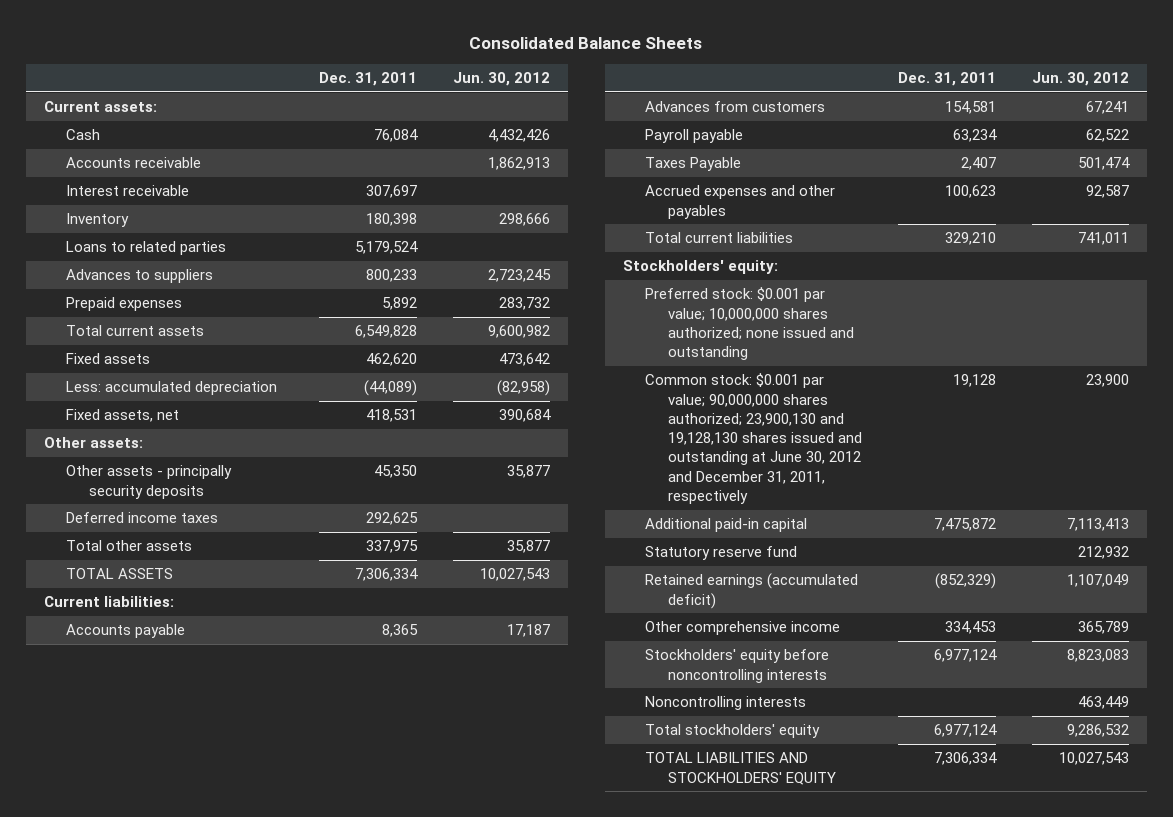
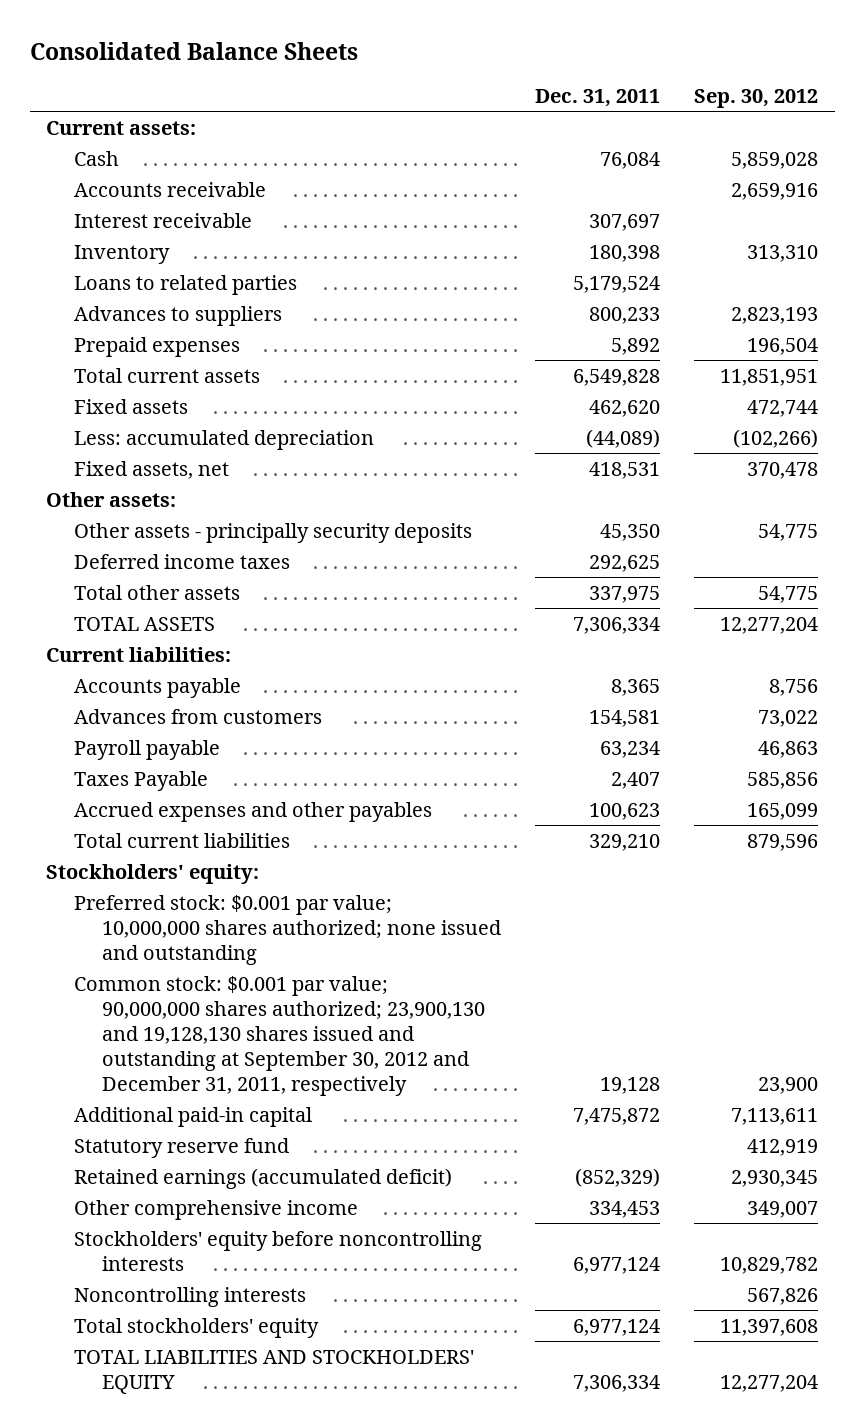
- | Dec. 31, 2011 | Jun. 30, 2012
+ | Dec. 31, 2011 | Sep. 30, 2012
- Common stock: $0.001 par value; 90,000,000 shares authorized; 23,900,130 and 19,128,130 shares issued and outstanding at June 30, 2012 and December 31, 2011, respectively | 19,128 | 23,900
+ Common stock: $0.001 par value; 90,000,000 shares authorized; 23,900,130 and 19,128,130 shares issued and outstanding at September 30, 2012 and December 31, 2011, respectively | 19,128 | 23,900

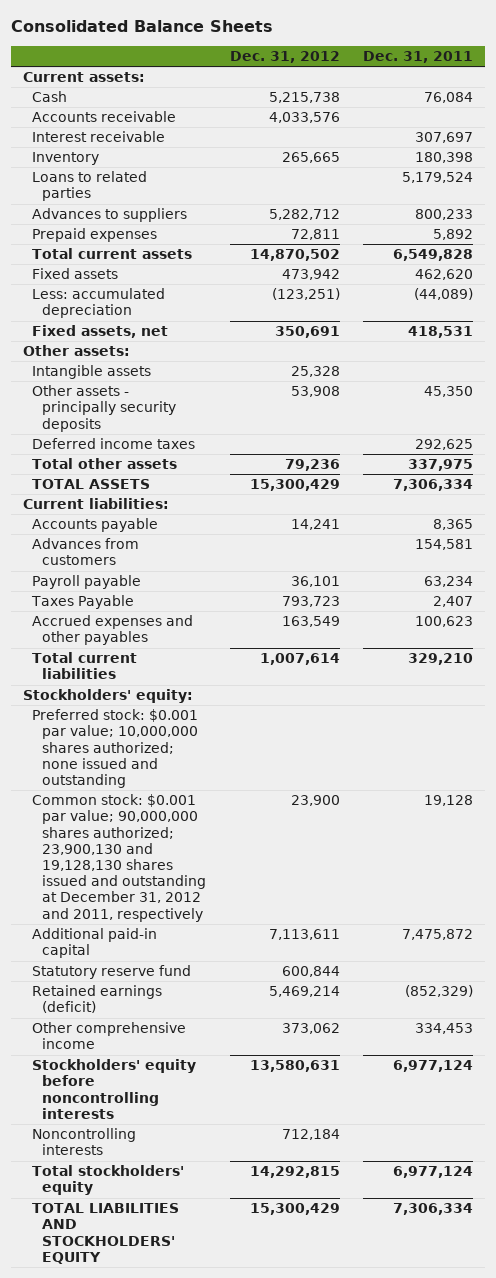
- | Dec. 31, 2011 | Sep. 30, 2012
+ | Dec. 31, 2012 | Dec. 31, 2011
+ Intangible assets | 25,328 |
- Common stock: $0.001 par value; 90,000,000 shares authorized; 23,900,130 and 19,128,130 shares issued and outstanding at September 30, 2012 and December 31, 2011, respectively | 19,128 | 23,900
+ Common stock: $0.001 par value; 90,000,000 shares authorized; 23,900,130 and 19,128,130 shares issued and outstanding at December 31, 2012 and 2011, respectively | 23,900 | 19,128
- Retained earnings (accumulated deficit) | (852,329) | 2,930,345
+ Retained earnings (deficit) | 5,469,214 | (852,329)

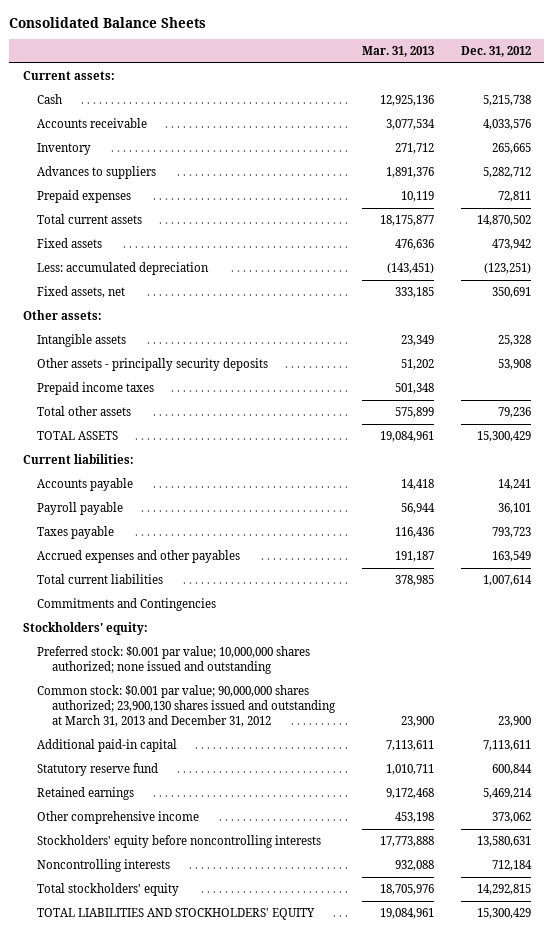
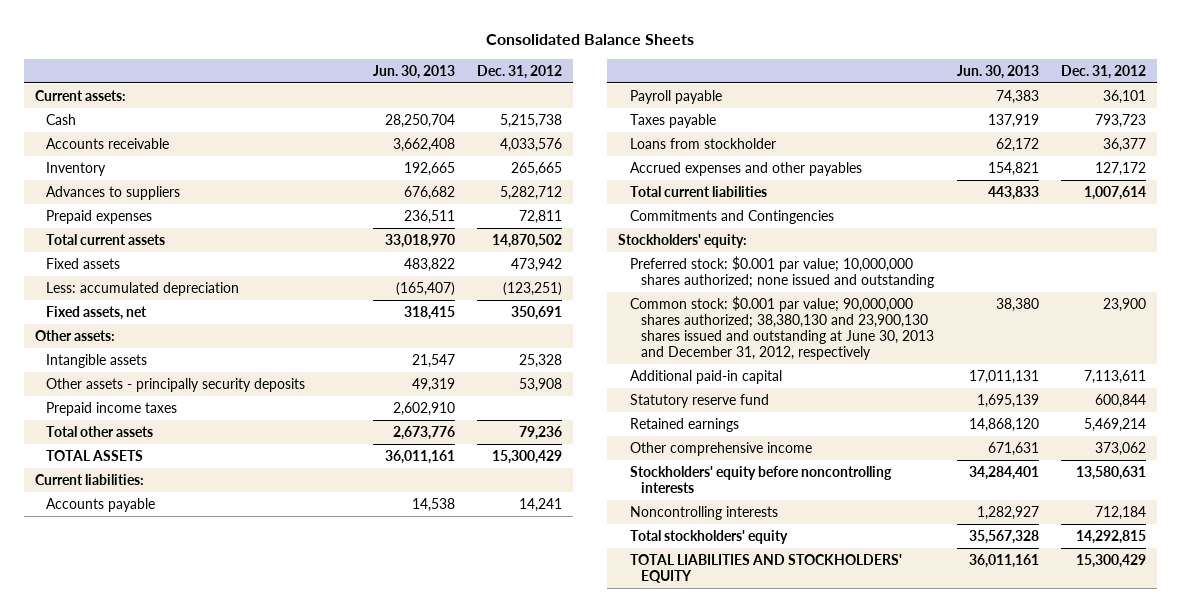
- | Mar. 31, 2013 | Dec. 31, 2012
+ | Jun. 30, 2013 | Dec. 31, 2012
- Accrued expenses and other payables | 191,187 | 163,549
+ Loans from stockholder | 62,172 | 36,377
+ Accrued expenses and other payables | 154,821 | 127,172
- Common stock: $0.001 par value; 90,000,000 shares authorized; 23,900,130 shares issued and outstanding at March 31, 2013 and December 31, 2012 | 23,900 | 23,900
+ Common stock: $0.001 par value; 90,000,000 shares authorized; 38,380,130 and 23,900,130 shares issued and outstanding at June 30, 2013 and December 31, 2012, respectively | 38,380 | 23,900

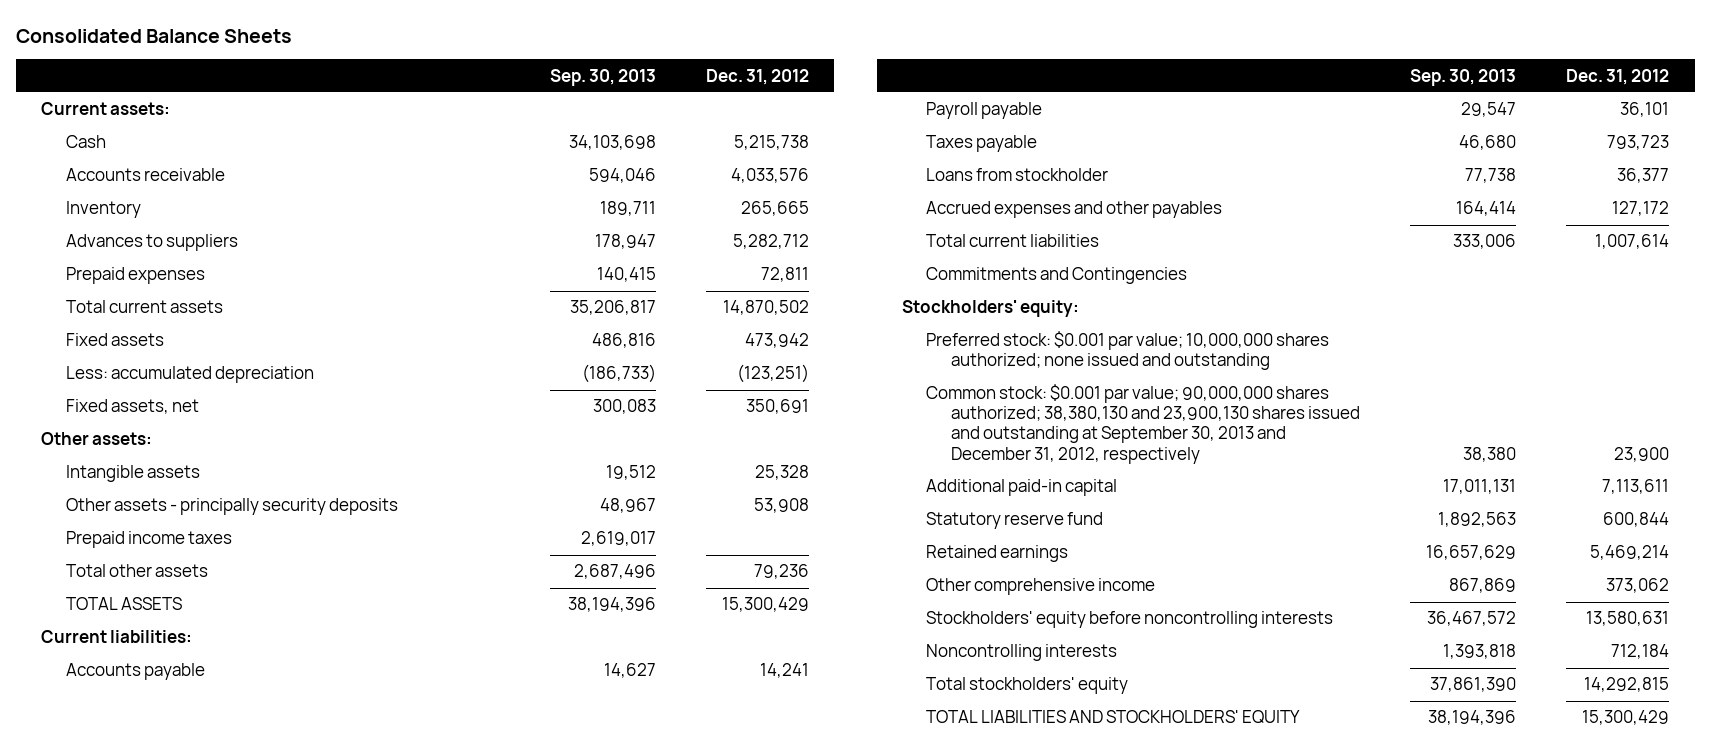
- | Jun. 30, 2013 | Dec. 31, 2012
+ | Sep. 30, 2013 | Dec. 31, 2012
- Common stock: $0.001 par value; 90,000,000 shares authorized; 38,380,130 and 23,900,130 shares issued and outstanding at June 30, 2013 and December 31, 2012, respectively | 38,380 | 23,900
+ Common stock: $0.001 par value; 90,000,000 shares authorized; 38,380,130 and 23,900,130 shares issued and outstanding at September 30, 2013 and December 31, 2012, respectively | 38,380 | 23,900

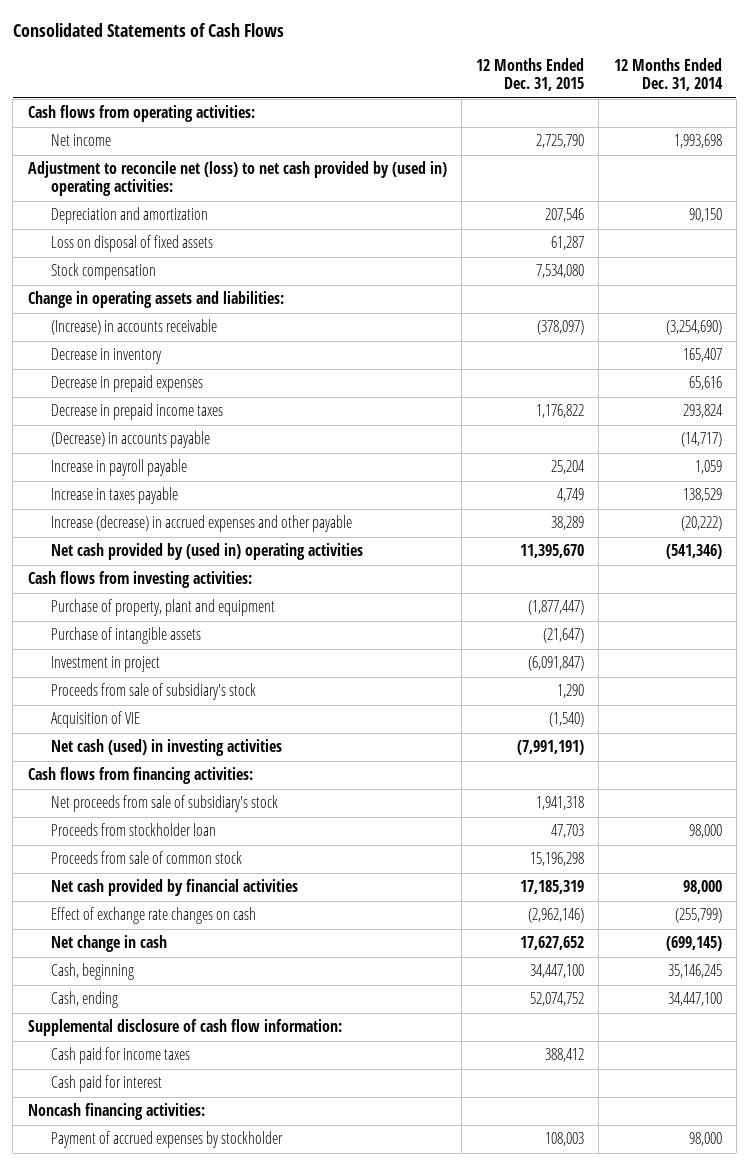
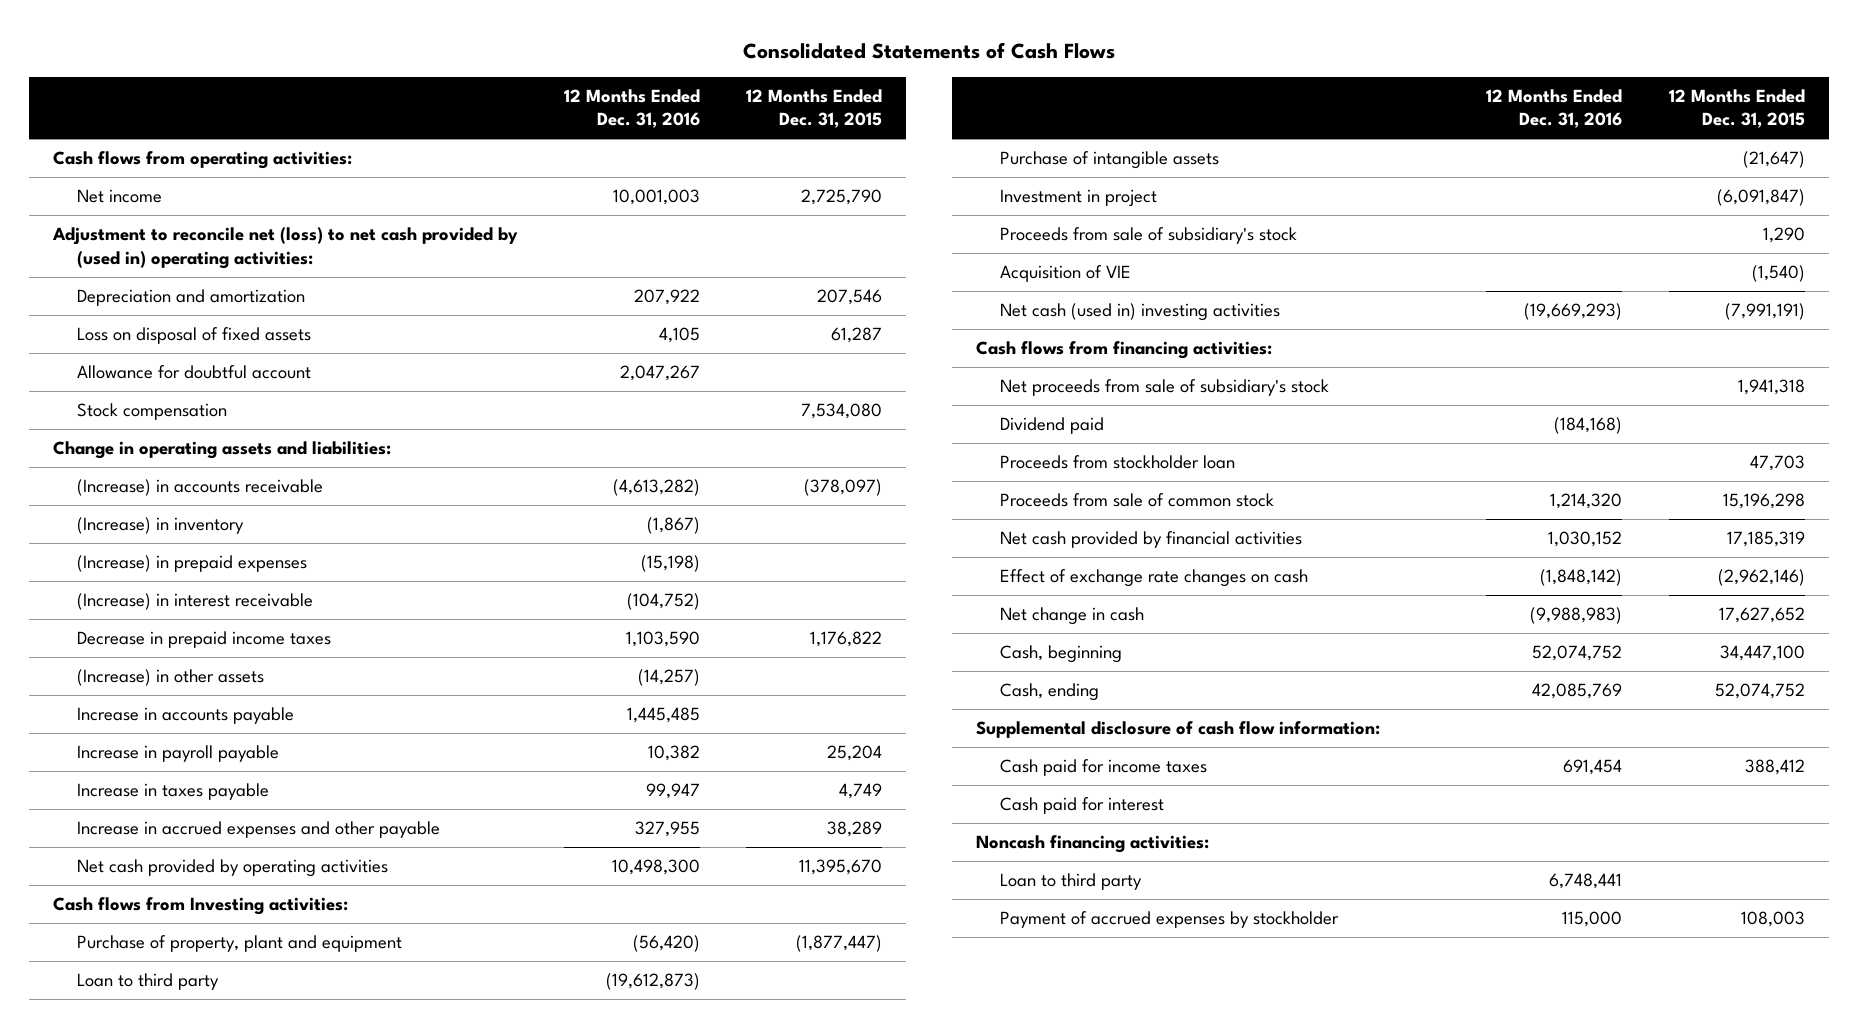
- | 12 Months Ended Dec. 31, 2015 | 12 Months Ended Dec. 31, 2014
+ | 12 Months Ended Dec. 31, 2016 | 12 Months Ended Dec. 31, 2015
+ Allowance for doubtful account | 2,047,267 |
- Decrease in inventory | | 165,407
- Decrease in prepaid expenses | | 65,616
+ (Increase) in inventory | (1,867) |
+ (Increase) in prepaid expenses | (15,198) |
+ (Increase) in interest receivable | (104,752) |
- (Decrease) in accounts payable | | (14,717)
+ (Increase) in other assets | (14,257) |
+ Increase in accounts payable | 1,445,485 |
- Increase (decrease) in accrued expenses and other payable | 38,289 | (20,222)
- Net cash provided by (used in) operating activities | 11,395,670 | (541,346)
- Cash flows from investing activities:
+ Increase in accrued expenses and other payable | 327,955 | 38,289
+ Net cash provided by operating activities | 10,498,300 | 11,395,670
+ Cash flows from Investing activities:
+ Loan to third party | (19,612,873) |
- Net cash (used) in investing activities | (7,991,191) |
+ Net cash (used in) investing activities | (19,669,293) | (7,991,191)
+ Dividend paid | (184,168) |
+ Loan to third party | 6,748,441 |

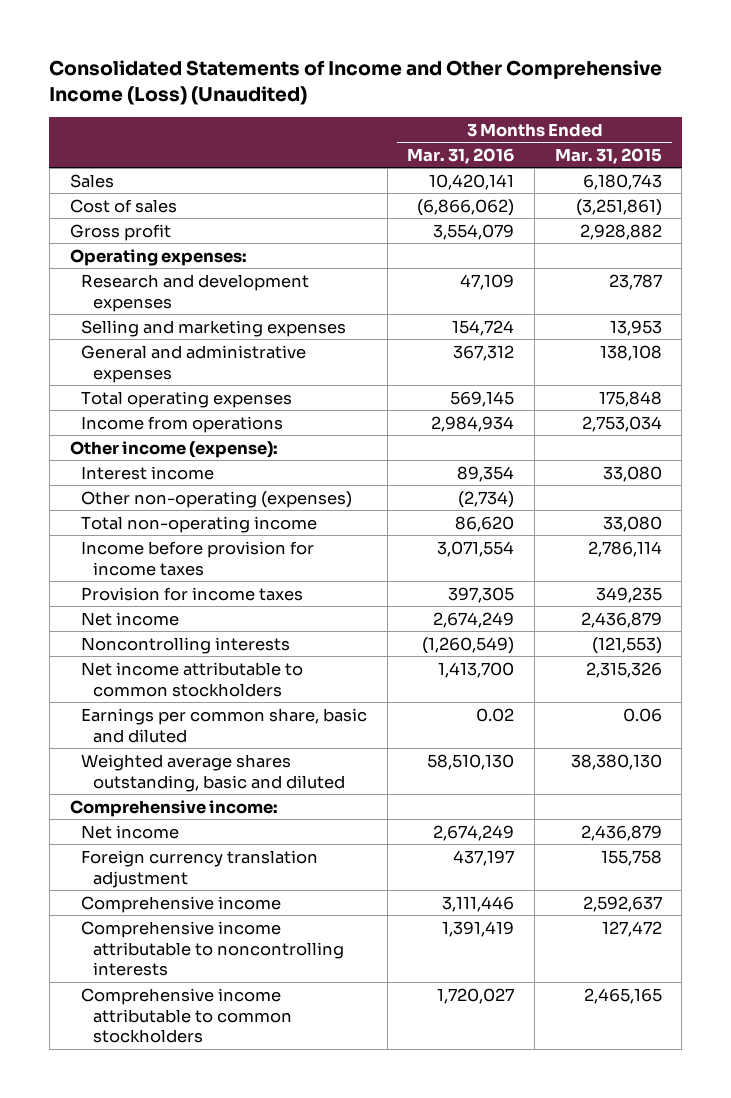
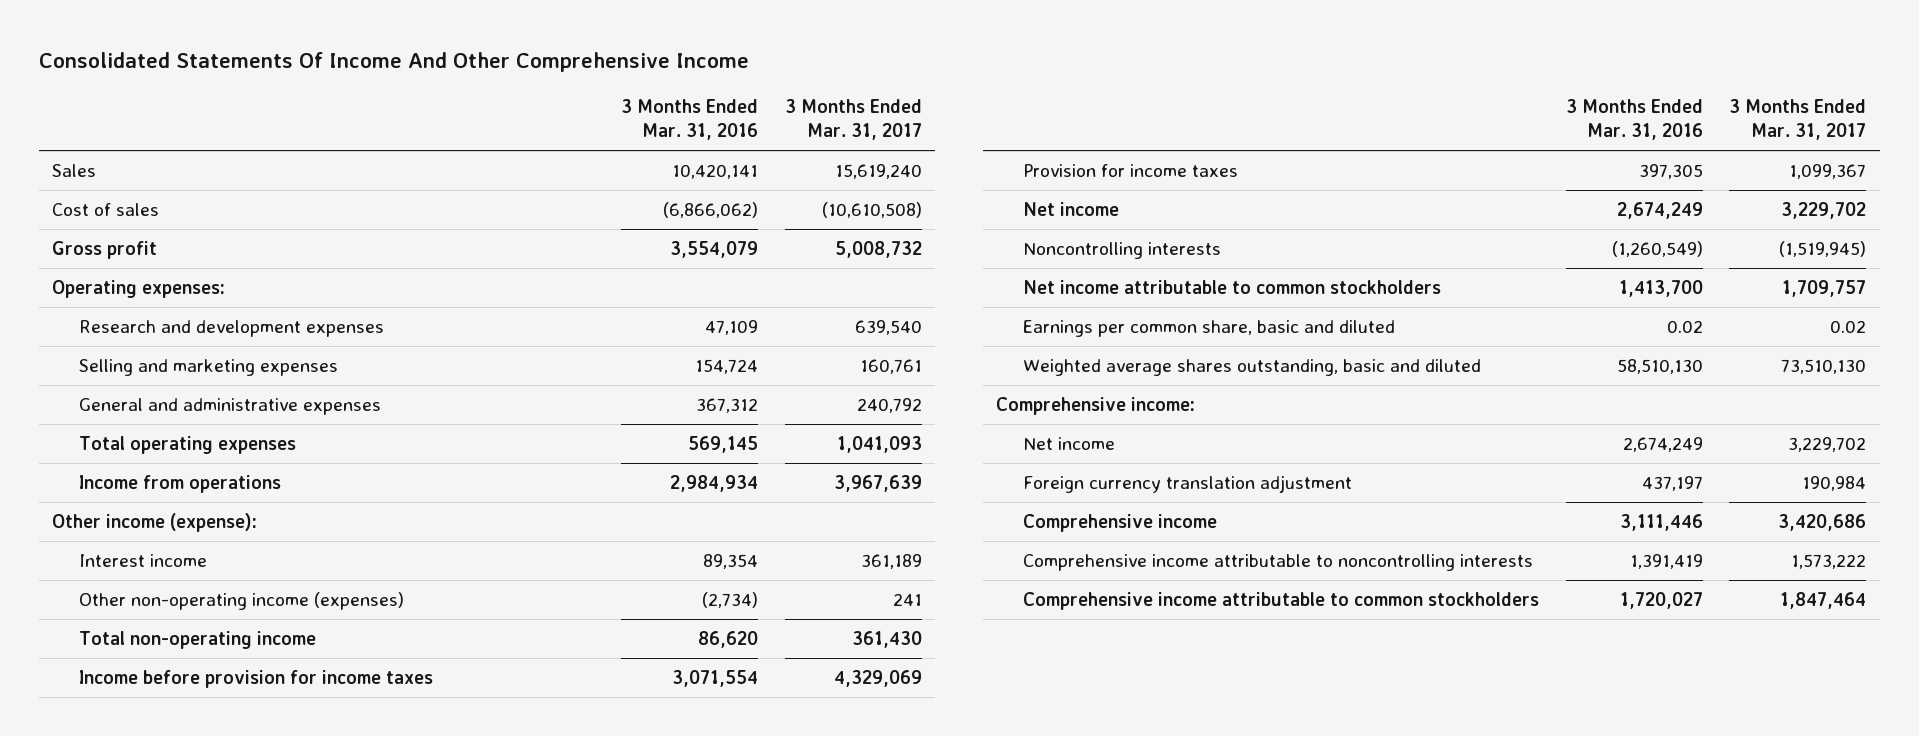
- Consolidated Statements of Income and Other Comprehensive Income (Loss) (Unaudited)
+ Consolidated Statements Of Income And Other Comprehensive Income
- | 3 Months Ended Mar. 31, 2016 | 3 Months Ended Mar. 31, 2015
+ | 3 Months Ended Mar. 31, 2016 | 3 Months Ended Mar. 31, 2017
- Other non-operating (expenses) | (2,734) |
+ Other non-operating income (expenses) | (2,734) | 241

